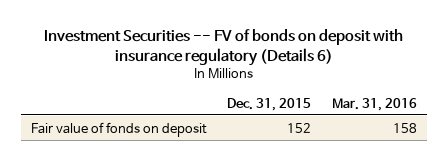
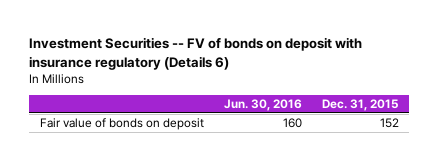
- | Dec. 31, 2015 | Mar. 31, 2016
+ | Jun. 30, 2016 | Dec. 31, 2015
- Fair value of fonds on deposit | 152 | 158
+ Fair value of bonds on deposit | 160 | 152

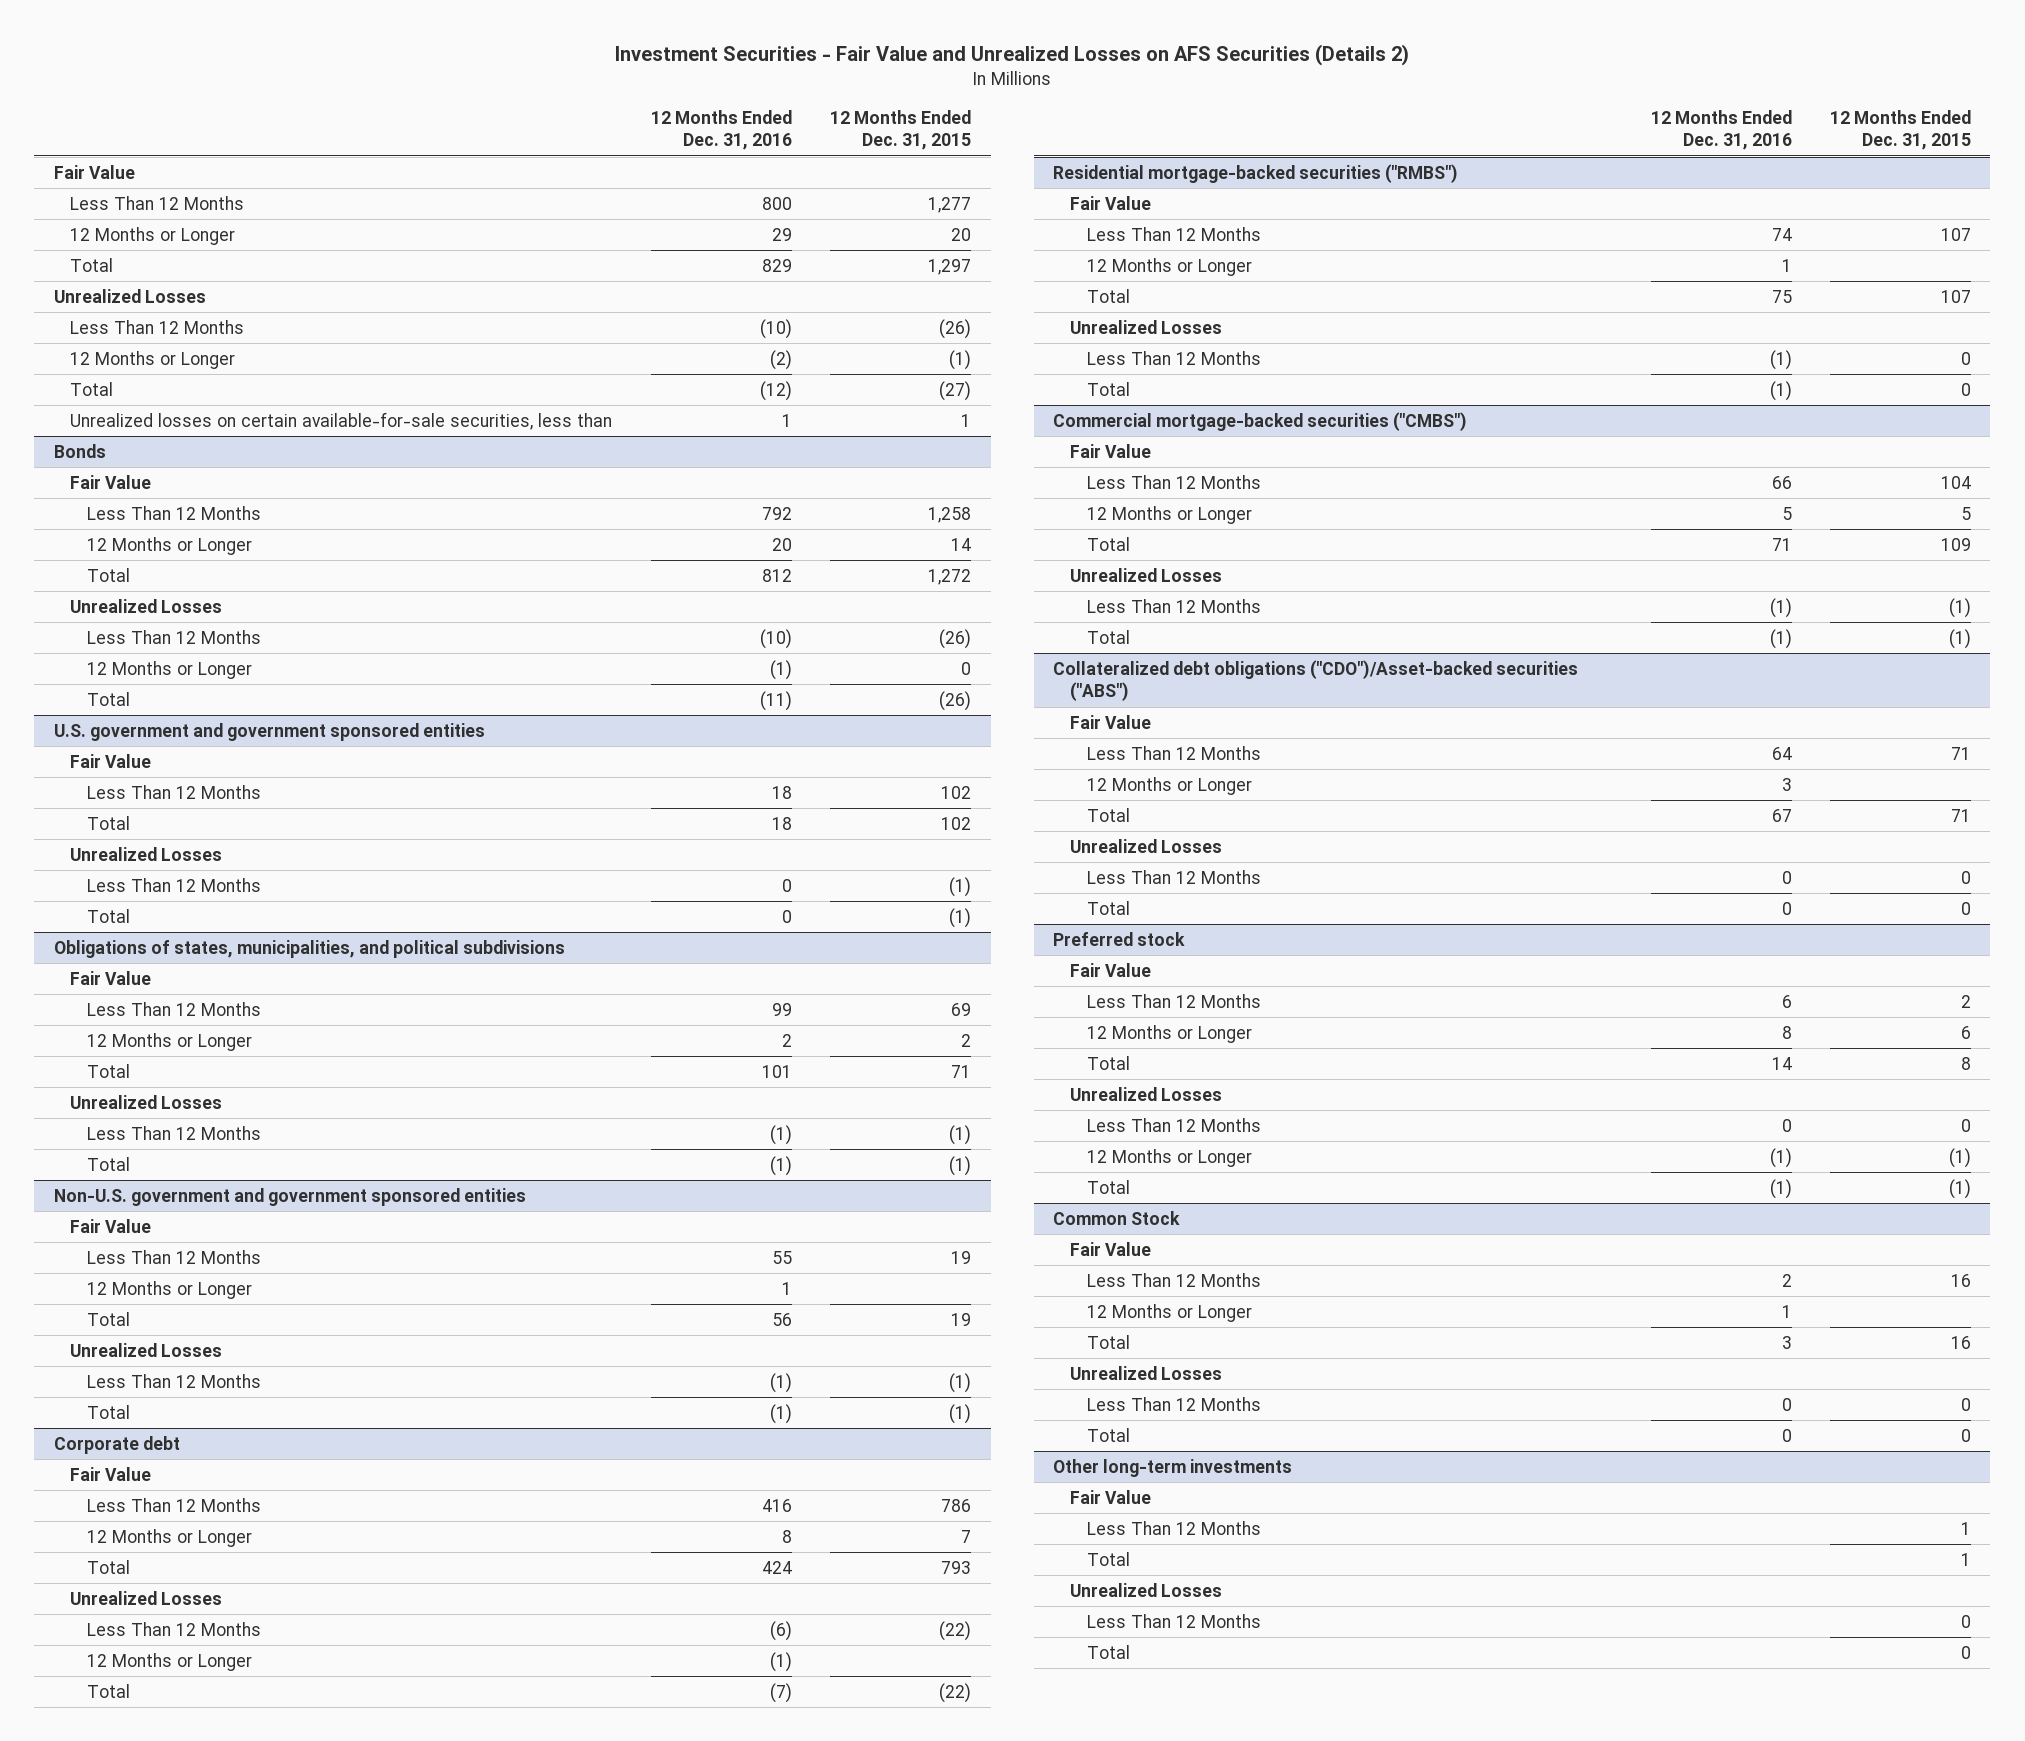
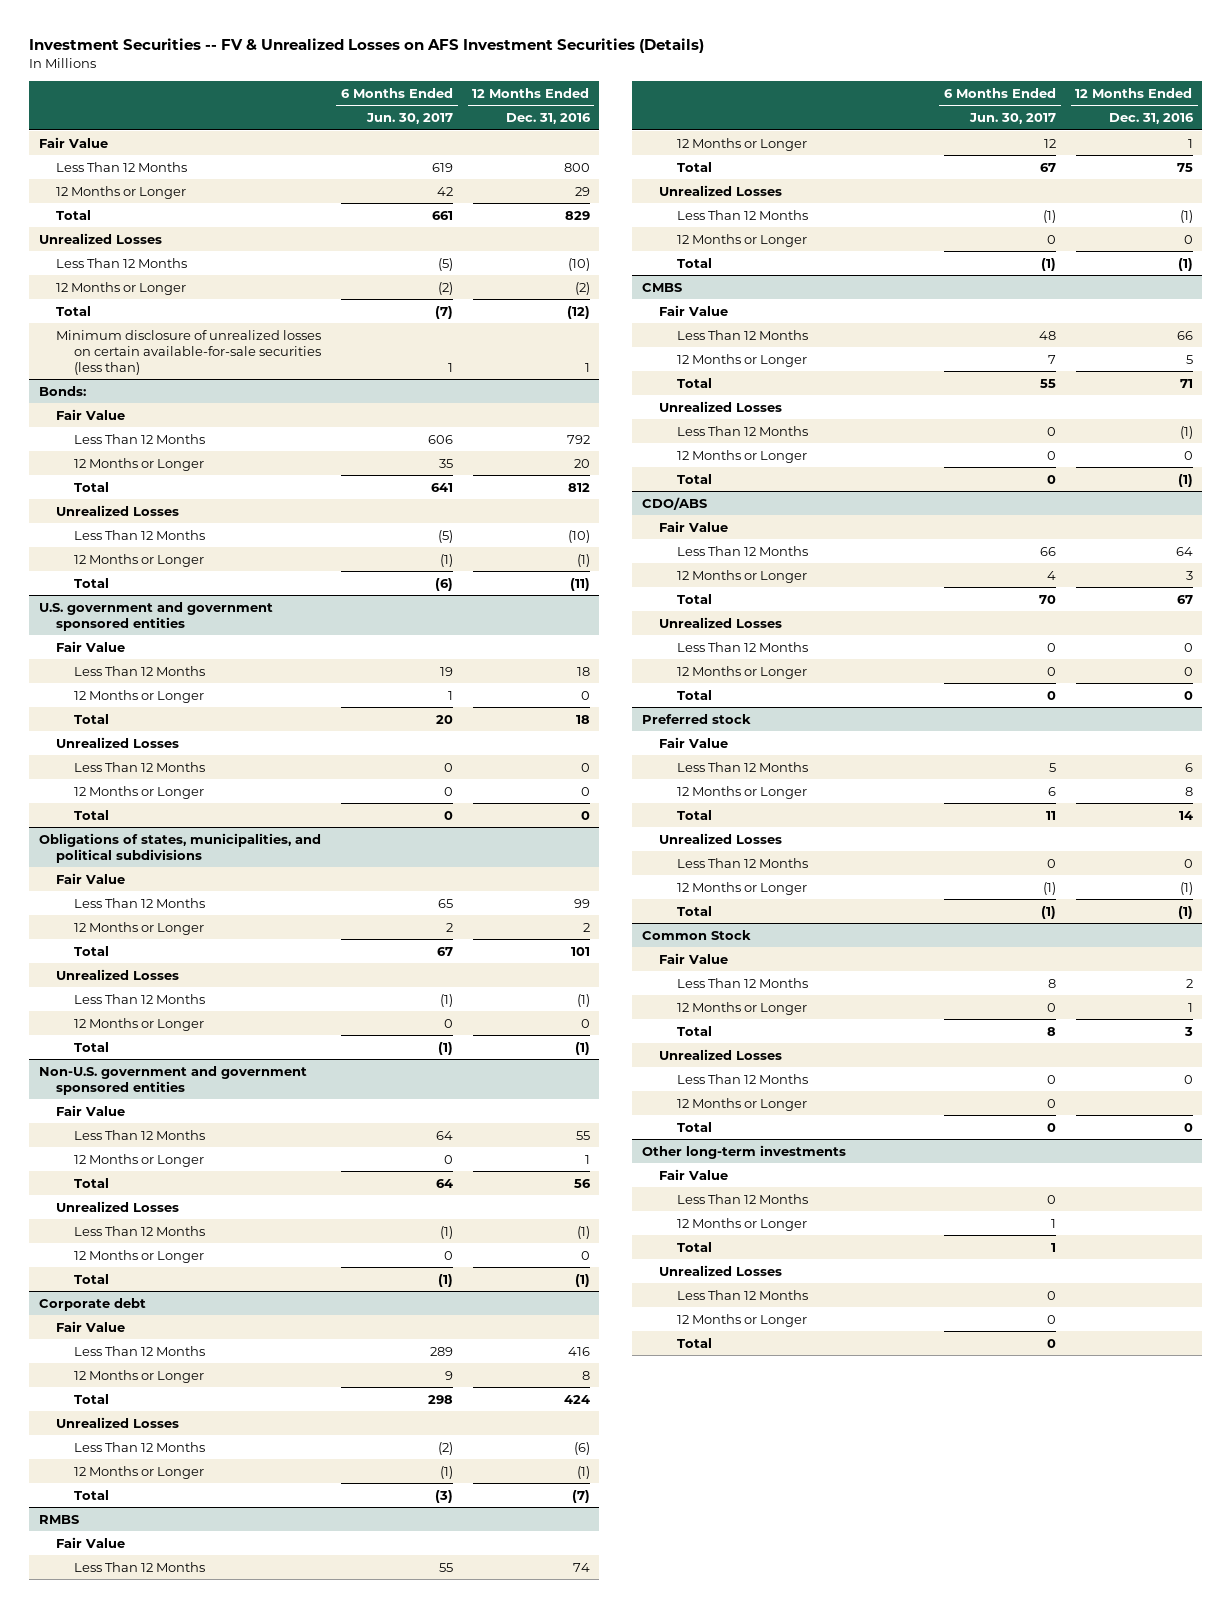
- Investment Securities - Fair Value and Unrealized Losses on AFS Securities (Details 2)
+ Investment Securities -- FV & Unrealized Losses on AFS Investment Securities (Details)
- | 12 Months Ended Dec. 31, 2016 | 12 Months Ended Dec. 31, 2015
+ | 6 Months Ended Jun. 30, 2017 | 12 Months Ended Dec. 31, 2016
- Unrealized losses on certain available-for-sale securities, less than | 1 | 1
- Bonds
+ Minimum disclosure of unrealized losses on certain available-for-sale securities (less than) | 1 | 1
+ Bonds:
@ U.S. government and government sponsored entities
+ 12 Months or Longer | 1 | 0
+ 12 Months or Longer | 0 | 0
@ Obligations of states, municipalities, and political subdivisions
+ 12 Months or Longer | 0 | 0
@ Non-U.S. government and government sponsored entities
+ 12 Months or Longer | 0 | 0
- Residential mortgage-backed securities ("RMBS")
+ RMBS
+ 12 Months or Longer | 0 | 0
- Commercial mortgage-backed securities ("CMBS")
+ CMBS
+ 12 Months or Longer | 0 | 0
- Collateralized debt obligations ("CDO")/Asset-backed securities ("ABS")
+ CDO/ABS
+ 12 Months or Longer | 0 | 0
@ Common Stock
+ 12 Months or Longer | 0 |
@ Other long-term investments
+ 12 Months or Longer | 1 |
+ 12 Months or Longer | 0 |

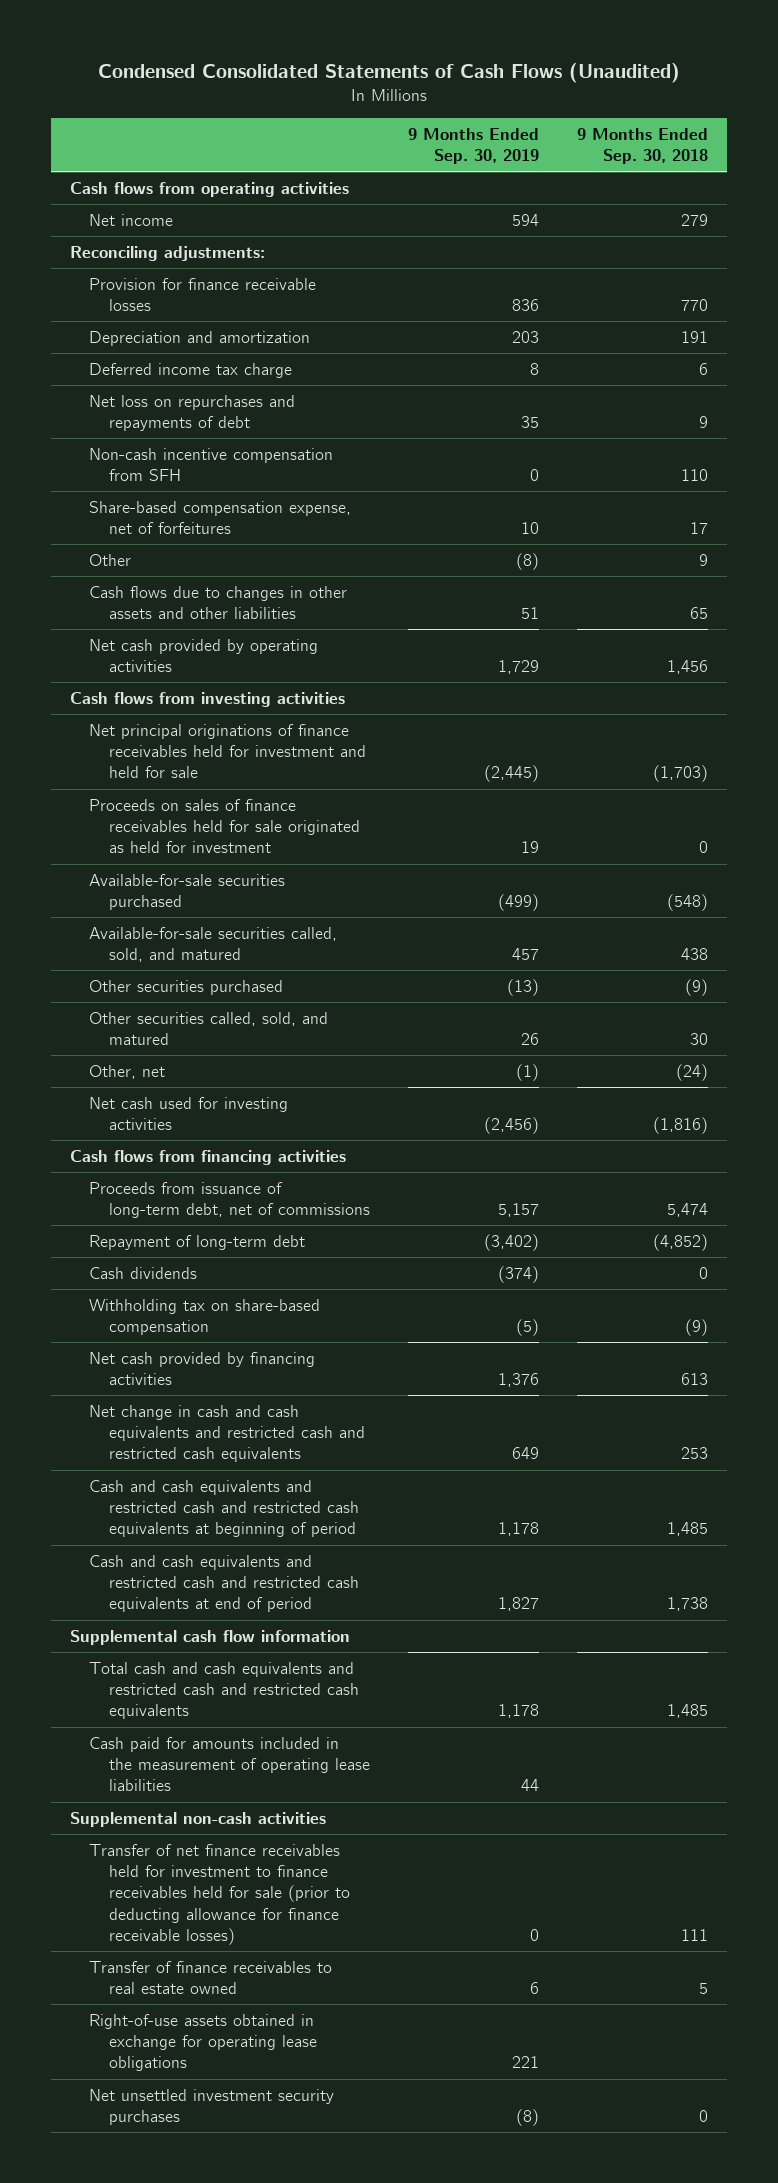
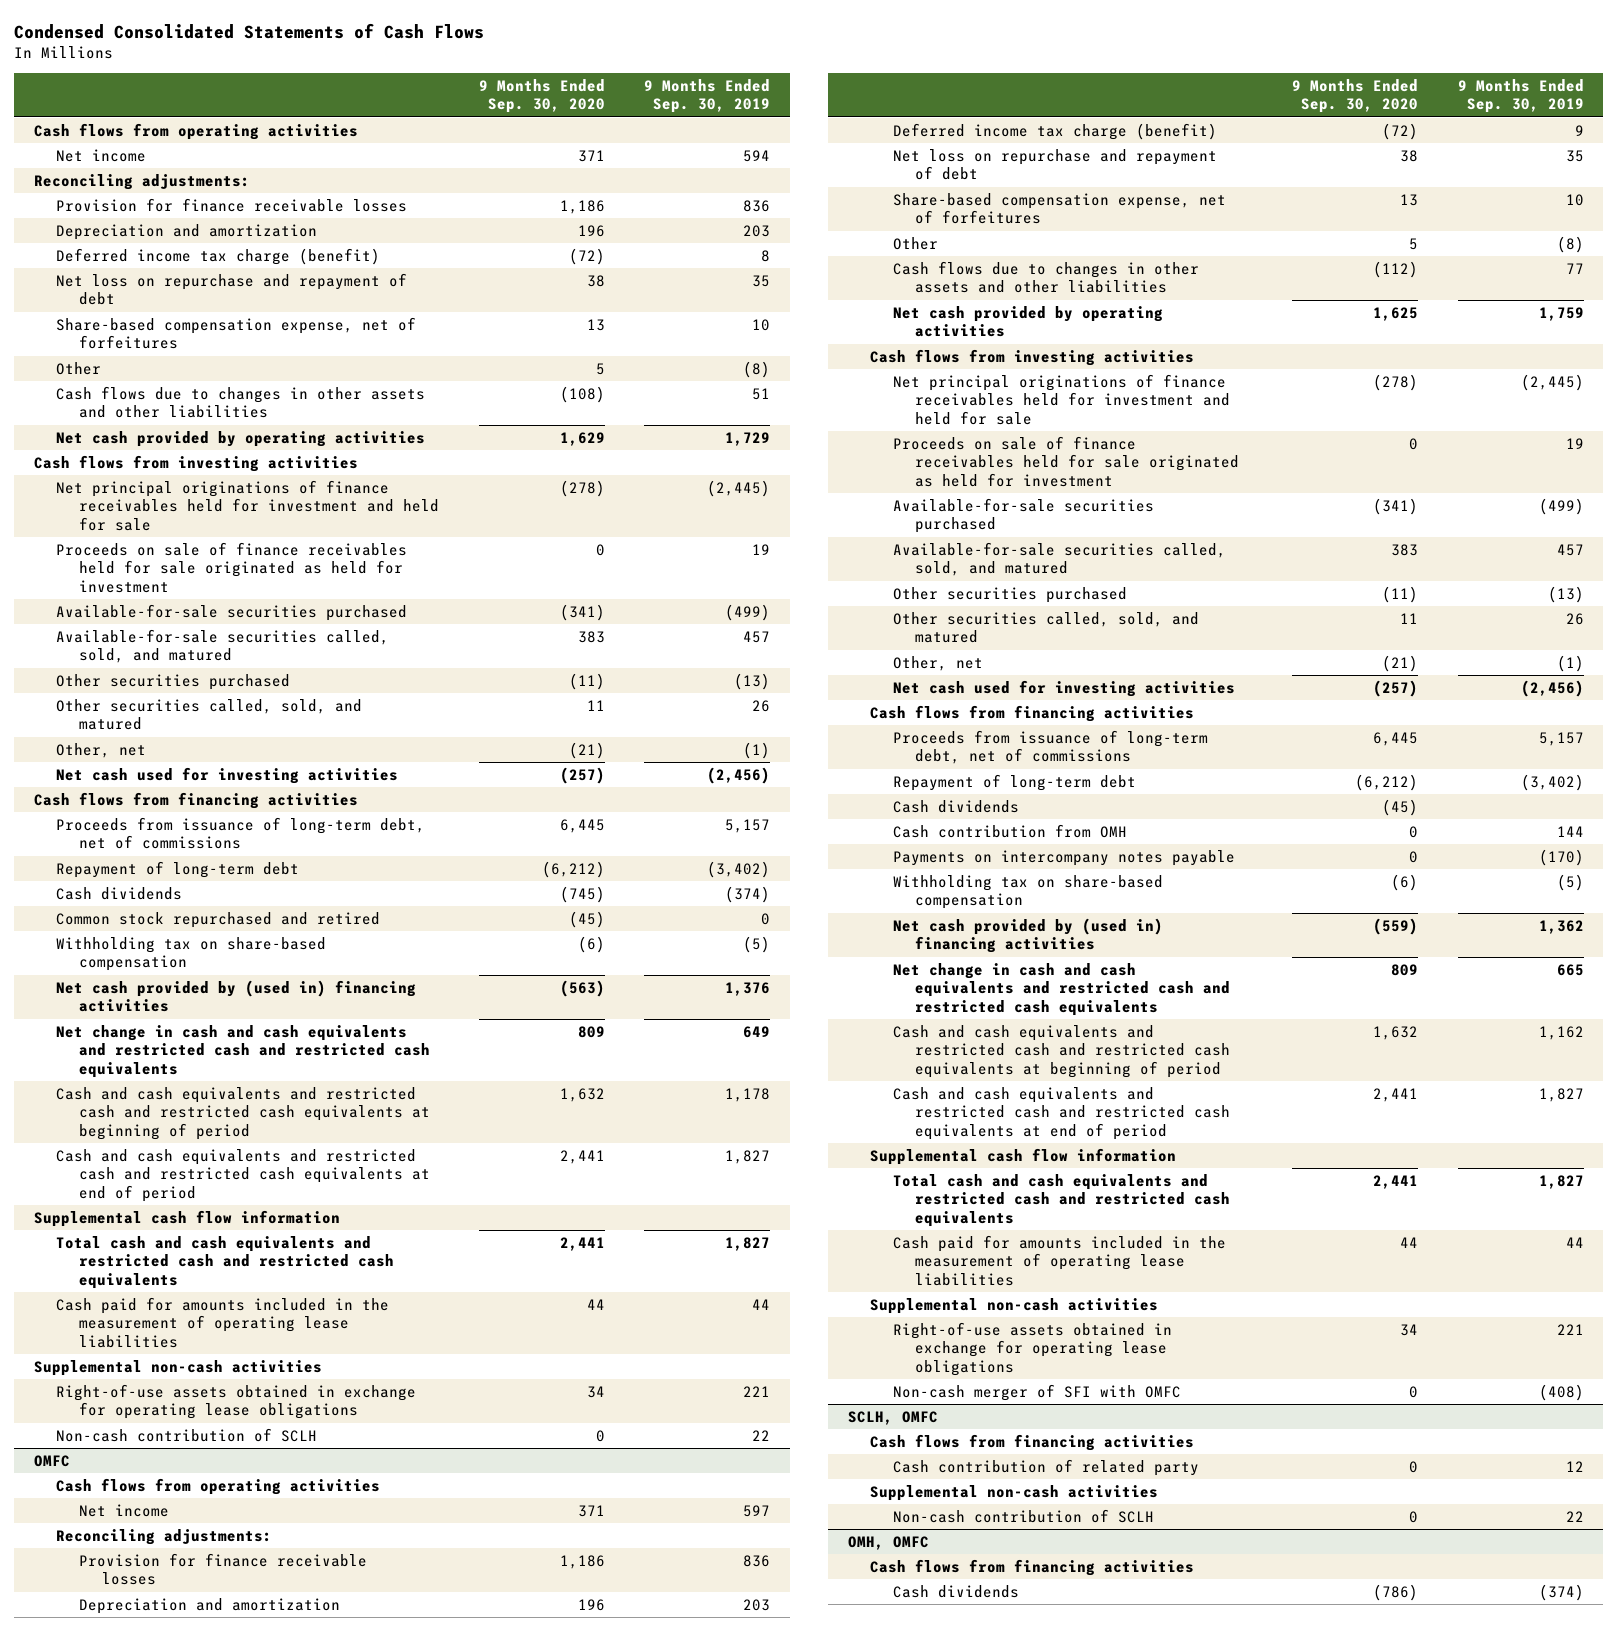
- Condensed Consolidated Statements of Cash Flows (Unaudited)
+ Condensed Consolidated Statements of Cash Flows
- | 9 Months Ended Sep. 30, 2019 | 9 Months Ended Sep. 30, 2018
+ | 9 Months Ended Sep. 30, 2020 | 9 Months Ended Sep. 30, 2019
- Deferred income tax charge | 8 | 6
- Net loss on repurchases and repayments of debt | 35 | 9
- Non-cash incentive compensation from SFH | 0 | 110
+ Deferred income tax charge (benefit) | (72) | 8
+ Net loss on repurchase and repayment of debt | 38 | 35
- Proceeds on sales of finance receivables held for sale originated as held for investment | 19 | 0
+ Proceeds on sale of finance receivables held for sale originated as held for investment | 0 | 19
+ Common stock repurchased and retired | (45) | 0
- Net cash provided by financing activities | 1,376 | 613
+ Net cash provided by (used in) financing activities | (563) | 1,376
- Total cash and cash equivalents and restricted cash and restricted cash equivalents | 1,178 | 1,485
+ Total cash and cash equivalents and restricted cash and restricted cash equivalents | 2,441 | 1,827
- Transfer of net finance receivables held for investment to finance receivables held for sale (prior to deducting allowance for finance receivable losses) | 0 | 111
- Transfer of finance receivables to real estate owned | 6 | 5
- Net unsettled investment security purchases | (8) | 0
+ Non-cash contribution of SCLH | 0 | 22
+ OMFC
+ Cash flows from operating activities
+ Net income | 371 | 597
+ Reconciling adjustments:
+ Provision for finance receivable losses | 1,186 | 836
+ Depreciation and amortization | 196 | 203
+ Deferred income tax charge (benefit) | (72) | 9
+ Net loss on repurchase and repayment of debt | 38 | 35
+ Share-based compensation expense, net of forfeitures | 13 | 10
+ Other | 5 | (8)
+ Cash flows due to changes in other assets and other liabilities | (112) | 77
+ Net cash provided by operating activities | 1,625 | 1,759
+ Cash flows from investing activities
+ Net principal originations of finance receivables held for investment and held for sale | (278) | (2,445)
+ Proceeds on sale of finance receivables held for sale originated as held for investment | 0 | 19
+ Available-for-sale securities purchased | (341) | (499)
+ Available-for-sale securities called, sold, and matured | 383 | 457
+ Other securities purchased | (11) | (13)
+ Other securities called, sold, and matured | 11 | 26
+ Other, net | (21) | (1)
+ Net cash used for investing activities | (257) | (2,456)
+ Cash flows from financing activities
+ Proceeds from issuance of long-term debt, net of commissions | 6,445 | 5,157
+ Repayment of long-term debt | (6,212) | (3,402)
+ Cash dividends | (45) |
+ Cash contribution from OMH | 0 | 144
+ Payments on intercompany notes payable | 0 | (170)
+ Withholding tax on share-based compensation | (6) | (5)
+ Net cash provided by (used in) financing activities | (559) | 1,362
+ Net change in cash and cash equivalents and restricted cash and restricted cash equivalents | 809 | 665
+ Cash and cash equivalents and restricted cash and restricted cash equivalents at beginning of period | 1,632 | 1,162
+ Cash and cash equivalents and restricted cash and restricted cash equivalents at end of period | 2,441 | 1,827
+ Supplemental cash flow information
+ Total cash and cash equivalents and restricted cash and restricted cash equivalents | 2,441 | 1,827
+ Cash paid for amounts included in the measurement of operating lease liabilities | 44 | 44
+ Supplemental non-cash activities
+ Right-of-use assets obtained in exchange for operating lease obligations | 34 | 221
+ Non-cash merger of SFI with OMFC | 0 | (408)
+ SCLH, OMFC
+ Cash flows from financing activities
+ Cash contribution of related party | 0 | 12
+ Supplemental non-cash activities
+ Non-cash contribution of SCLH | 0 | 22
+ OMH, OMFC
+ Cash flows from financing activities
+ Cash dividends | (786) | (374)

